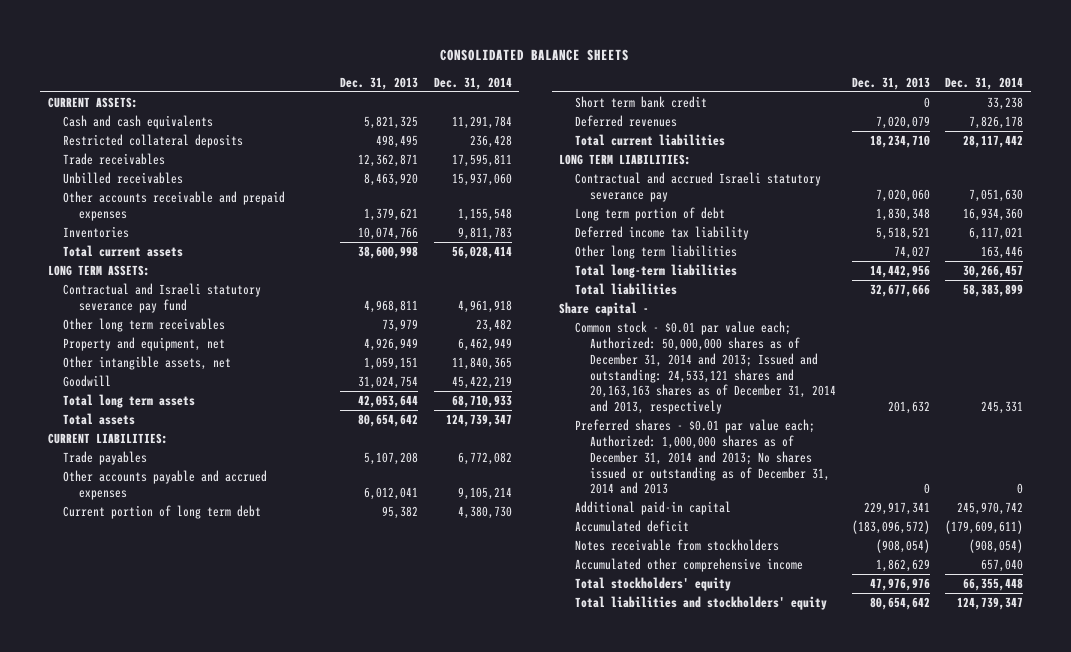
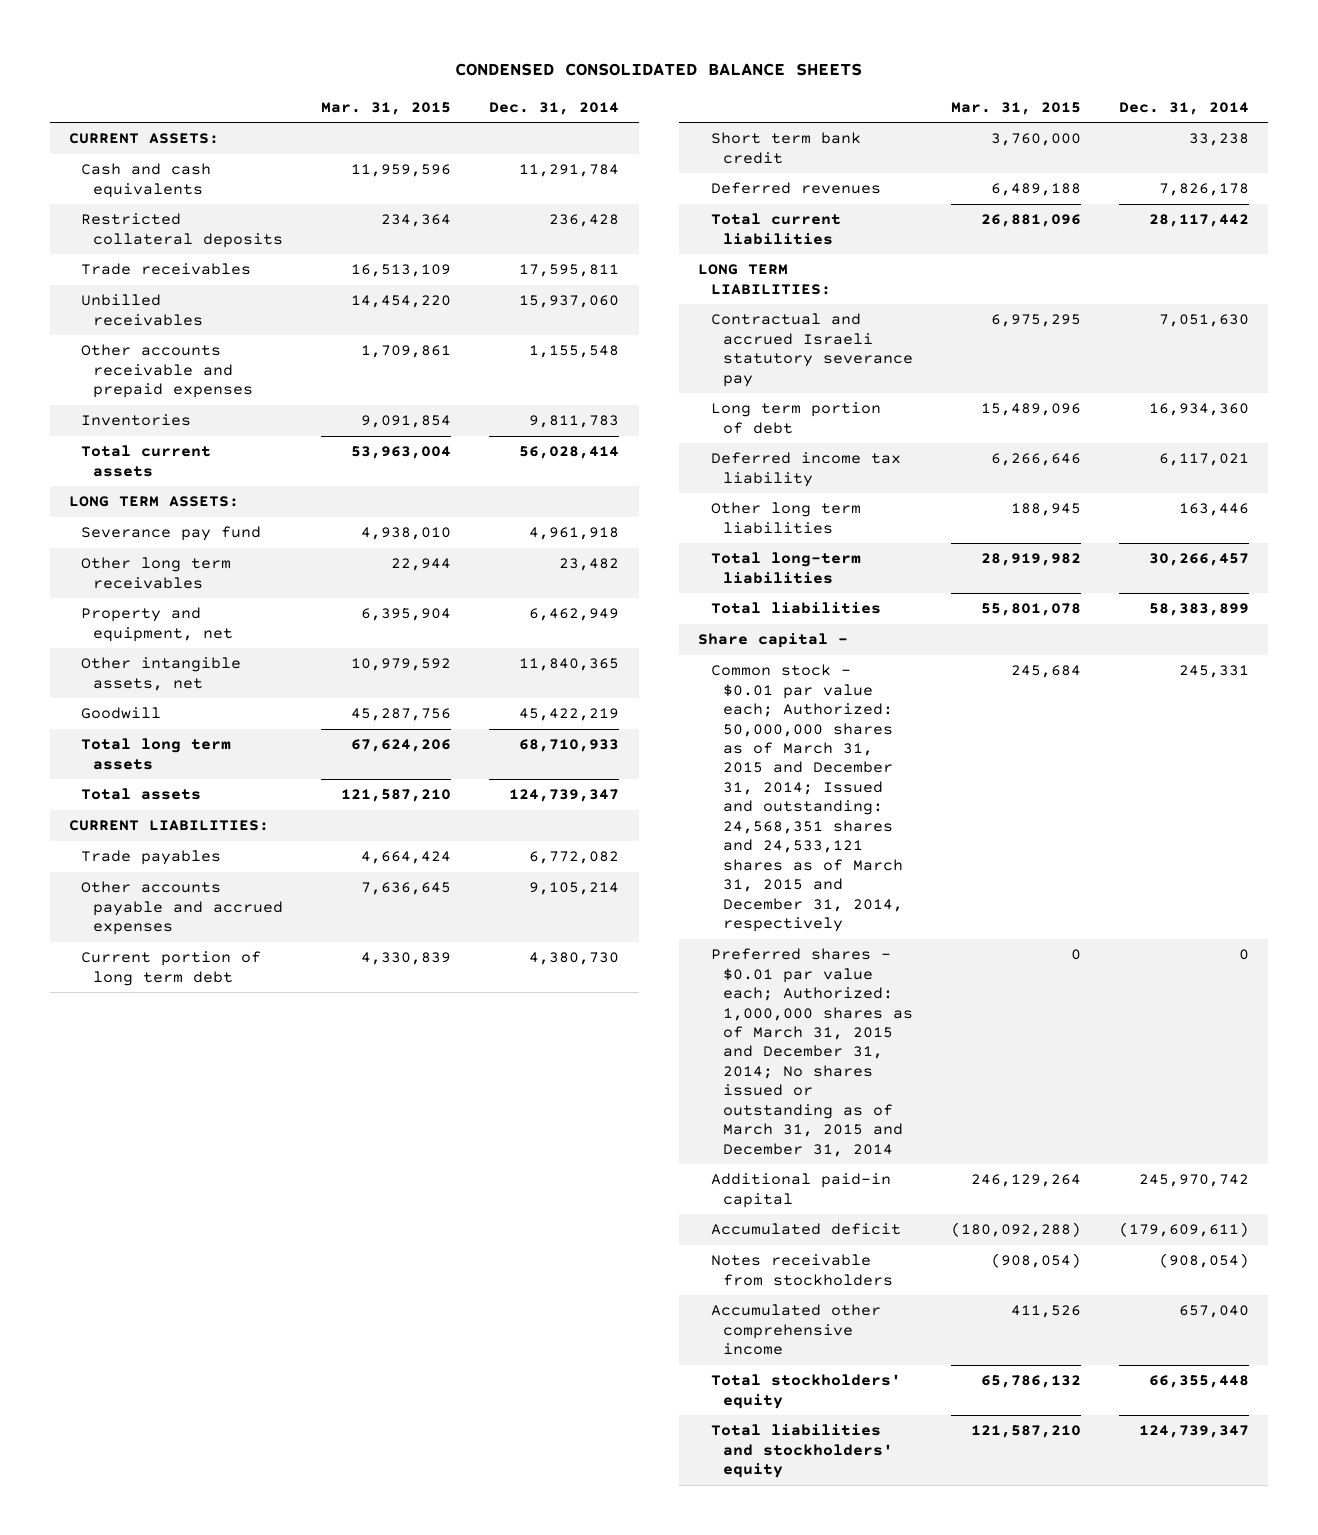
- CONSOLIDATED BALANCE SHEETS
+ CONDENSED CONSOLIDATED BALANCE SHEETS
- | Dec. 31, 2013 | Dec. 31, 2014
+ | Mar. 31, 2015 | Dec. 31, 2014
- Contractual and Israeli statutory severance pay fund | 4,968,811 | 4,961,918
+ Severance pay fund | 4,938,010 | 4,961,918
- Common stock - $0.01 par value each; Authorized: 50,000,000 shares as of December 31, 2014 and 2013; Issued and outstanding: 24,533,121 shares and 20,163,163 shares as of December 31, 2014 and 2013, respectively | 201,632 | 245,331
- Preferred shares - $0.01 par value each; Authorized: 1,000,000 shares as of December 31, 2014 and 2013; No shares issued or outstanding as of December 31, 2014 and 2013 | 0 | 0
+ Common stock - $0.01 par value each; Authorized: 50,000,000 shares as of March 31, 2015 and December 31, 2014; Issued and outstanding: 24,568,351 shares and 24,533,121 shares as of March 31, 2015 and December 31, 2014, respectively | 245,684 | 245,331
+ Preferred shares - $0.01 par value each; Authorized: 1,000,000 shares as of March 31, 2015 and December 31, 2014; No shares issued or outstanding as of March 31, 2015 and December 31, 2014 | 0 | 0

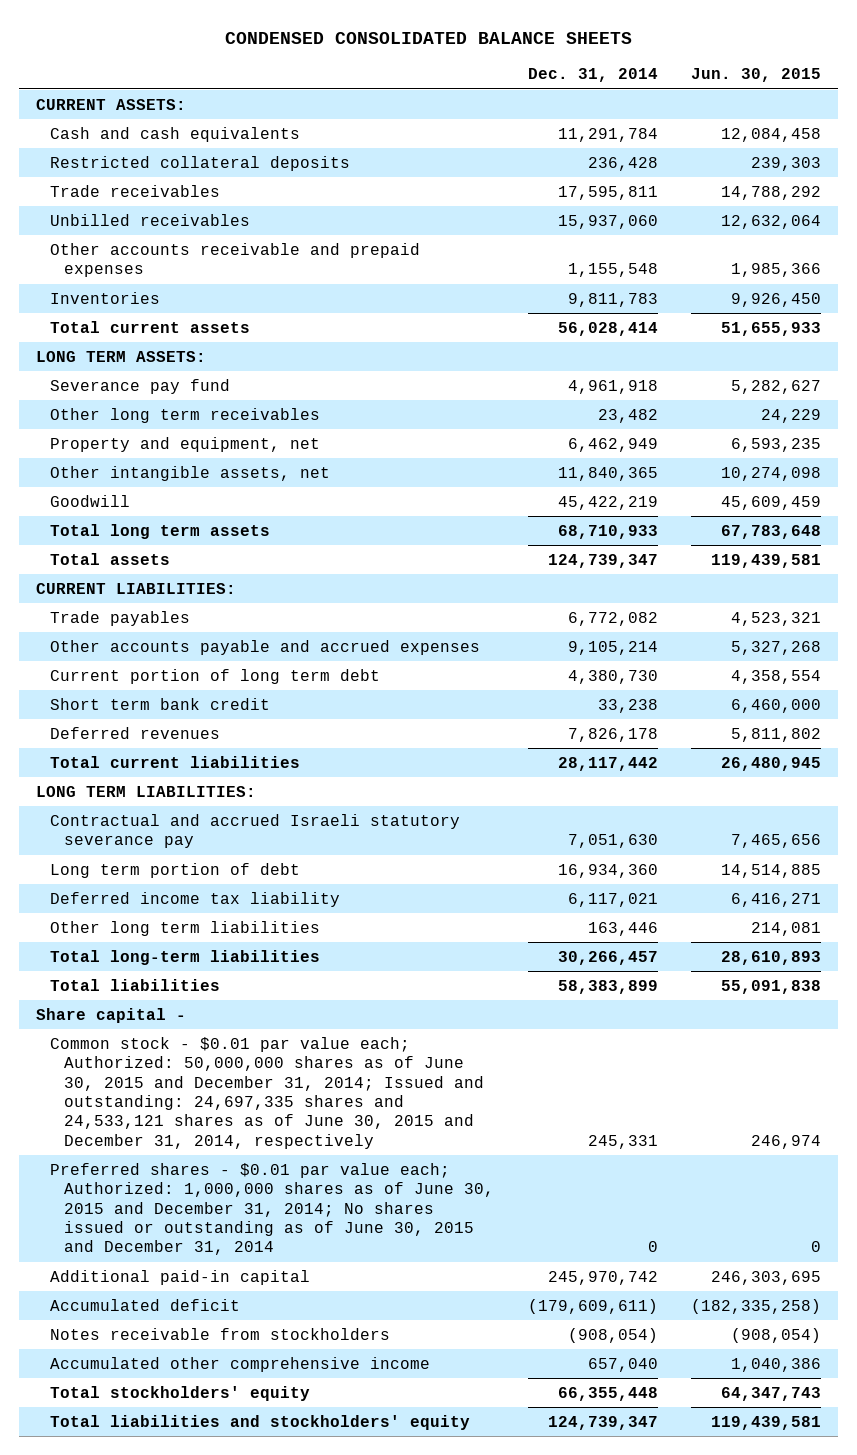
- | Mar. 31, 2015 | Dec. 31, 2014
+ | Dec. 31, 2014 | Jun. 30, 2015
- Common stock - $0.01 par value each; Authorized: 50,000,000 shares as of March 31, 2015 and December 31, 2014; Issued and outstanding: 24,568,351 shares and 24,533,121 shares as of March 31, 2015 and December 31, 2014, respectively | 245,684 | 245,331
- Preferred shares - $0.01 par value each; Authorized: 1,000,000 shares as of March 31, 2015 and December 31, 2014; No shares issued or outstanding as of March 31, 2015 and December 31, 2014 | 0 | 0
+ Common stock - $0.01 par value each; Authorized: 50,000,000 shares as of June 30, 2015 and December 31, 2014; Issued and outstanding: 24,697,335 shares and 24,533,121 shares as of June 30, 2015 and December 31, 2014, respectively | 245,331 | 246,974
+ Preferred shares - $0.01 par value each; Authorized: 1,000,000 shares as of June 30, 2015 and December 31, 2014; No shares issued or outstanding as of June 30, 2015 and December 31, 2014 | 0 | 0

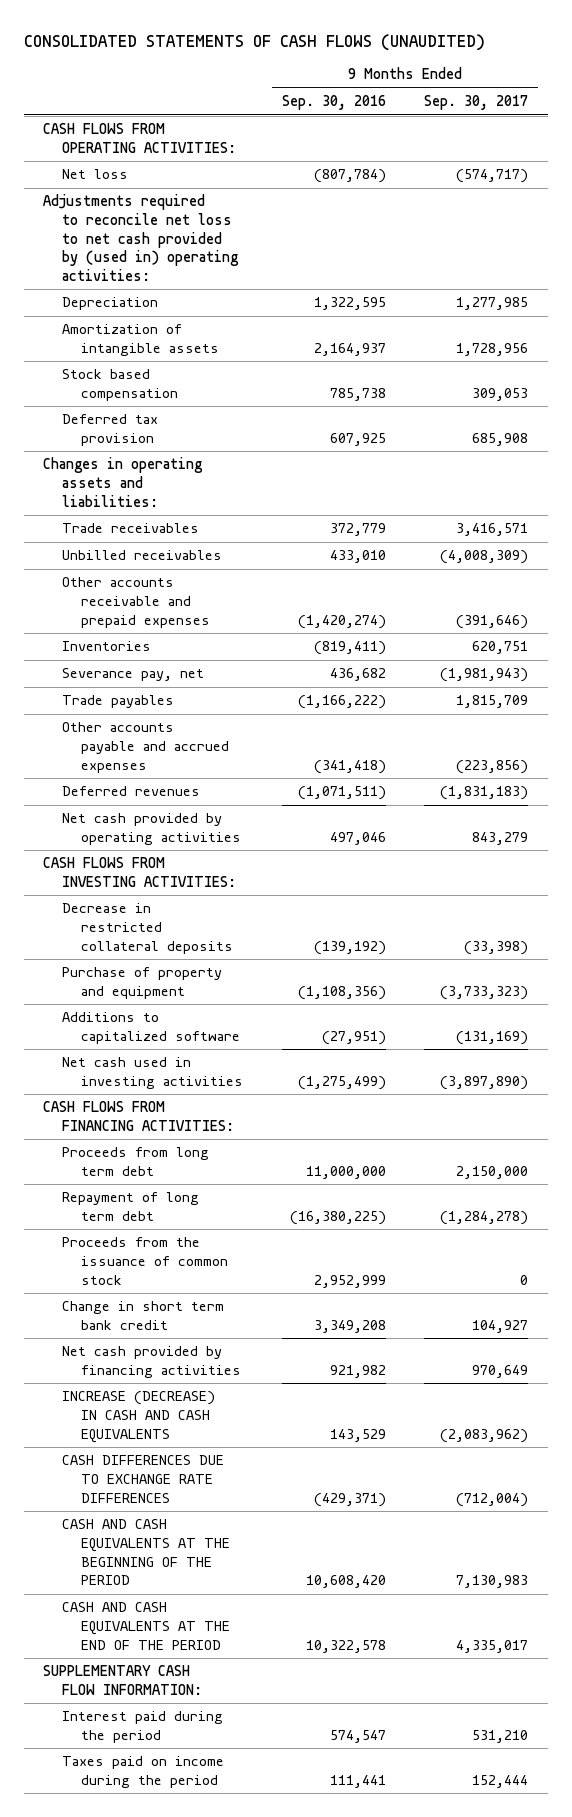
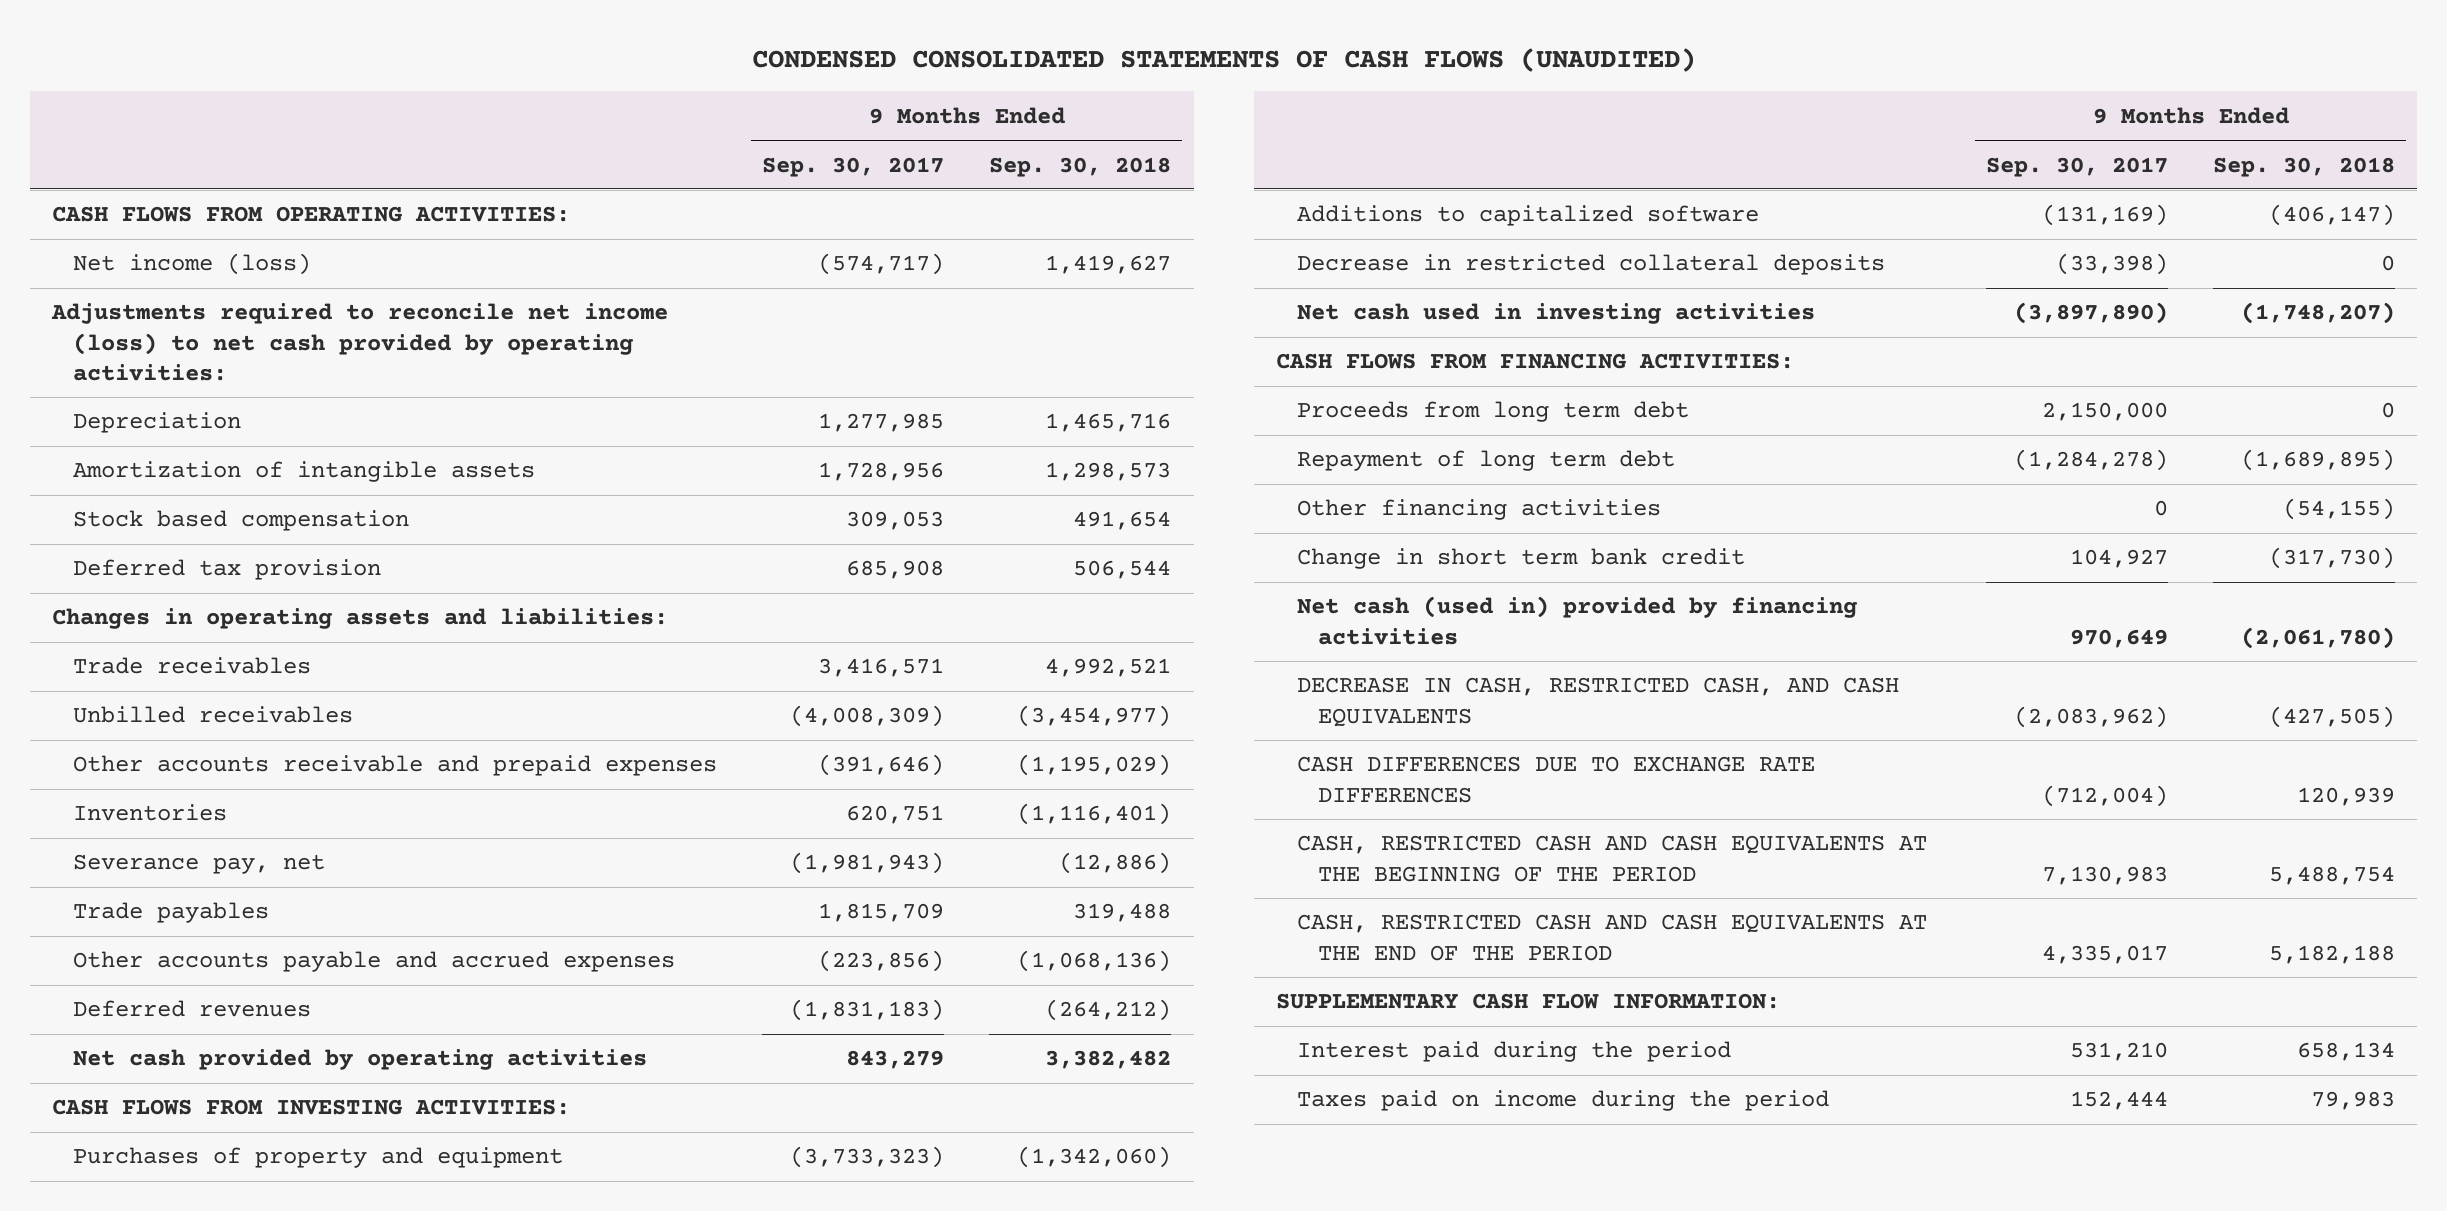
- CONSOLIDATED STATEMENTS OF CASH FLOWS (UNAUDITED)
+ CONDENSED CONSOLIDATED STATEMENTS OF CASH FLOWS (UNAUDITED)
- | 9 Months Ended Sep. 30, 2016 | 9 Months Ended Sep. 30, 2017
+ | 9 Months Ended Sep. 30, 2017 | 9 Months Ended Sep. 30, 2018
- Net loss | (807,784) | (574,717)
- Adjustments required to reconcile net loss to net cash provided by (used in) operating activities:
+ Net income (loss) | (574,717) | 1,419,627
+ Adjustments required to reconcile net income (loss) to net cash provided by operating activities:
- Purchase of property and equipment | (1,108,356) | (3,733,323)
+ Purchases of property and equipment | (3,733,323) | (1,342,060)
moved down: Decrease in restricted collateral deposits | (33,398) | 0
- Proceeds from the issuance of common stock | 2,952,999 | 0
+ Other financing activities | 0 | (54,155)
- Net cash provided by financing activities | 921,982 | 970,649
- INCREASE (DECREASE) IN CASH AND CASH EQUIVALENTS | 143,529 | (2,083,962)
+ Net cash (used in) provided by financing activities | 970,649 | (2,061,780)
+ DECREASE IN CASH, RESTRICTED CASH, AND CASH EQUIVALENTS | (2,083,962) | (427,505)
- CASH AND CASH EQUIVALENTS AT THE BEGINNING OF THE PERIOD | 10,608,420 | 7,130,983
- CASH AND CASH EQUIVALENTS AT THE END OF THE PERIOD | 10,322,578 | 4,335,017
+ CASH, RESTRICTED CASH AND CASH EQUIVALENTS AT THE BEGINNING OF THE PERIOD | 7,130,983 | 5,488,754
+ CASH, RESTRICTED CASH AND CASH EQUIVALENTS AT THE END OF THE PERIOD | 4,335,017 | 5,182,188

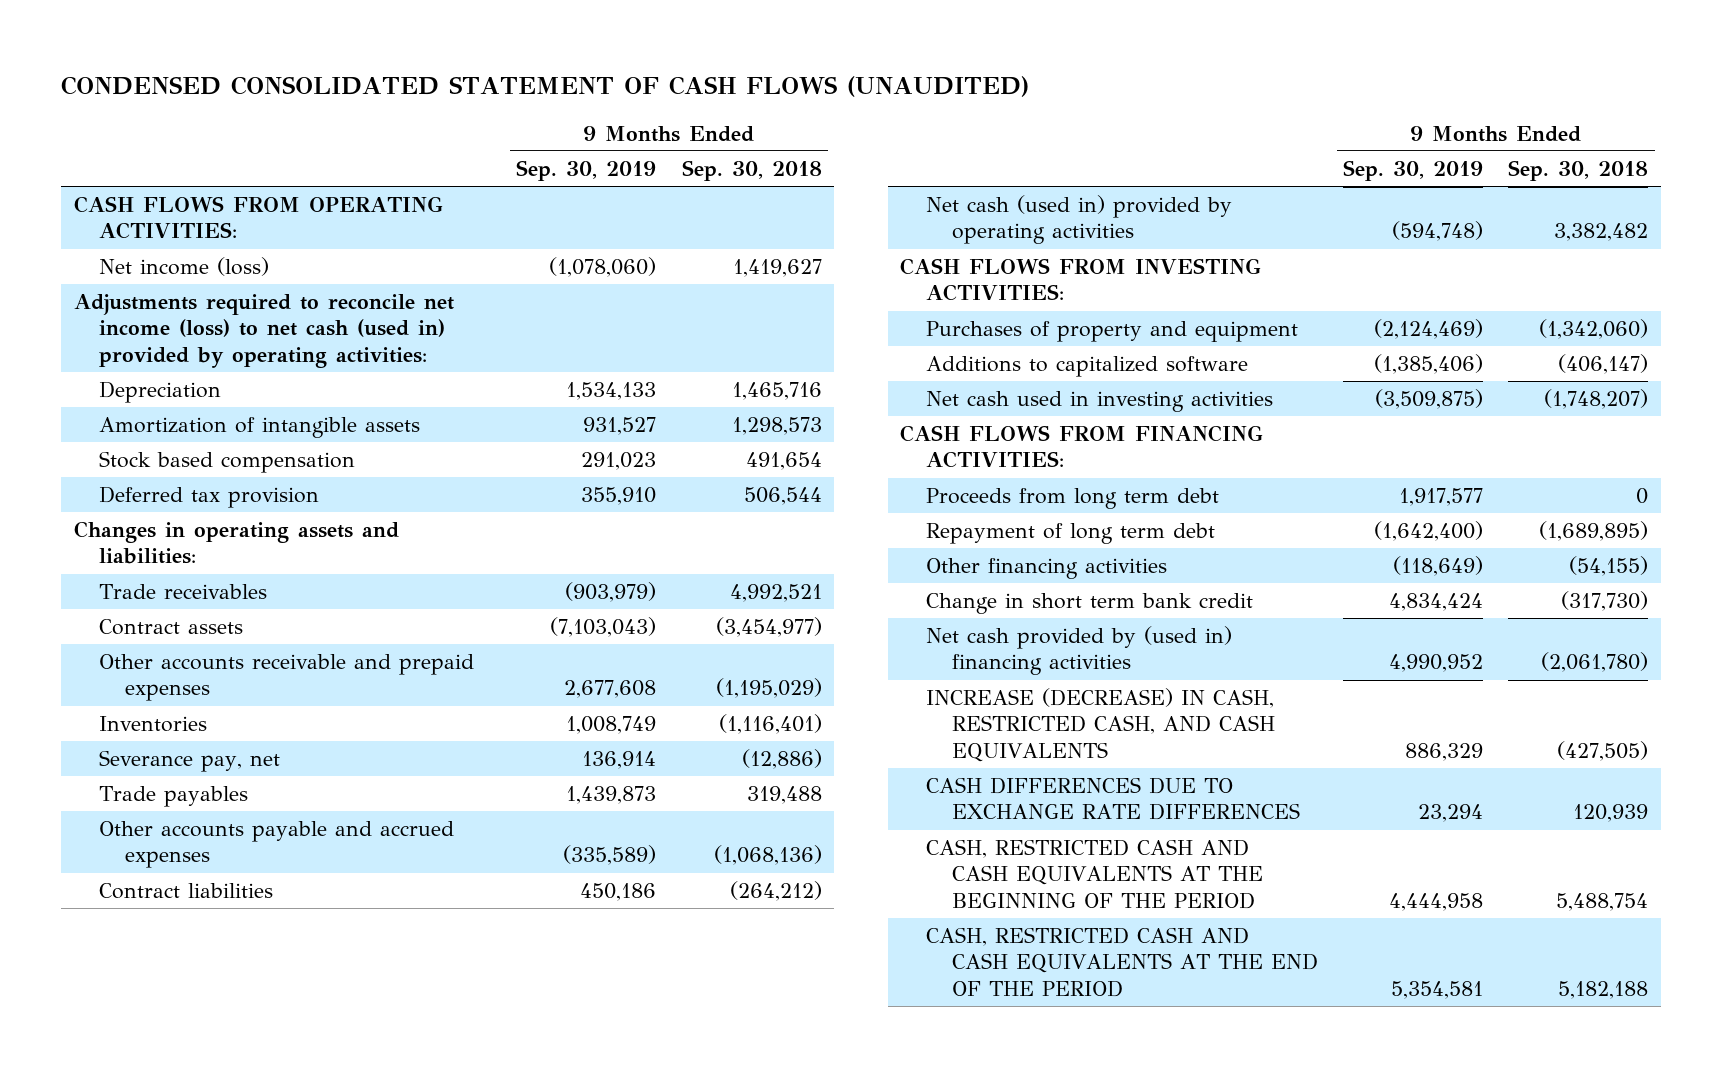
- CONDENSED CONSOLIDATED STATEMENTS OF CASH FLOWS (UNAUDITED)
+ CONDENSED CONSOLIDATED STATEMENT OF CASH FLOWS (UNAUDITED)
- | 9 Months Ended Sep. 30, 2017 | 9 Months Ended Sep. 30, 2018
+ | 9 Months Ended Sep. 30, 2019 | 9 Months Ended Sep. 30, 2018
- Adjustments required to reconcile net income (loss) to net cash provided by operating activities:
+ Adjustments required to reconcile net income (loss) to net cash (used in) provided by operating activities:
- Unbilled receivables | (4,008,309) | (3,454,977)
+ Contract assets | (7,103,043) | (3,454,977)
- Deferred revenues | (1,831,183) | (264,212)
- Net cash provided by operating activities | 843,279 | 3,382,482
+ Contract liabilities | 450,186 | (264,212)
+ Net cash (used in) provided by operating activities | (594,748) | 3,382,482
- Decrease in restricted collateral deposits | (33,398) | 0
- Net cash (used in) provided by financing activities | 970,649 | (2,061,780)
- DECREASE IN CASH, RESTRICTED CASH, AND CASH EQUIVALENTS | (2,083,962) | (427,505)
+ Net cash provided by (used in) financing activities | 4,990,952 | (2,061,780)
+ INCREASE (DECREASE) IN CASH, RESTRICTED CASH, AND CASH EQUIVALENTS | 886,329 | (427,505)
- SUPPLEMENTARY CASH FLOW INFORMATION:
- Interest paid during the period | 531,210 | 658,134
- Taxes paid on income during the period | 152,444 | 79,983

